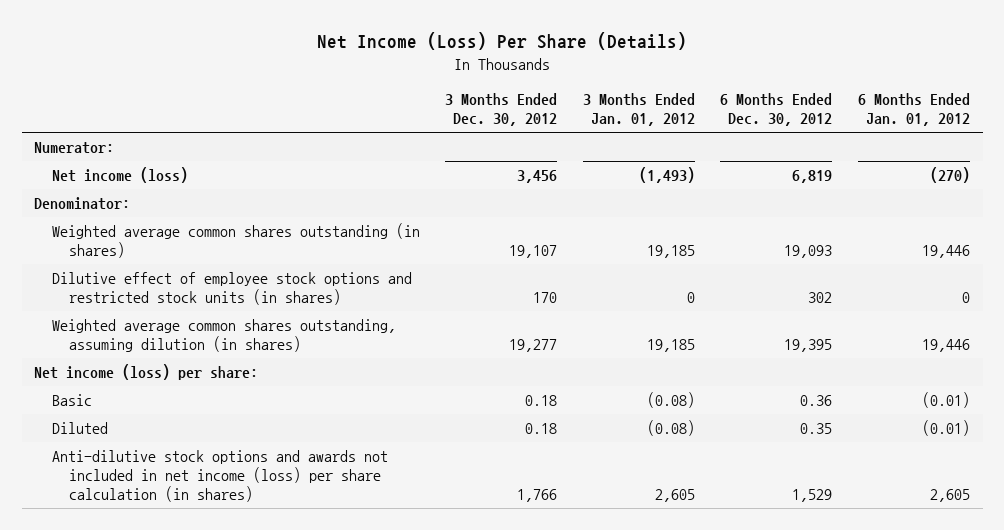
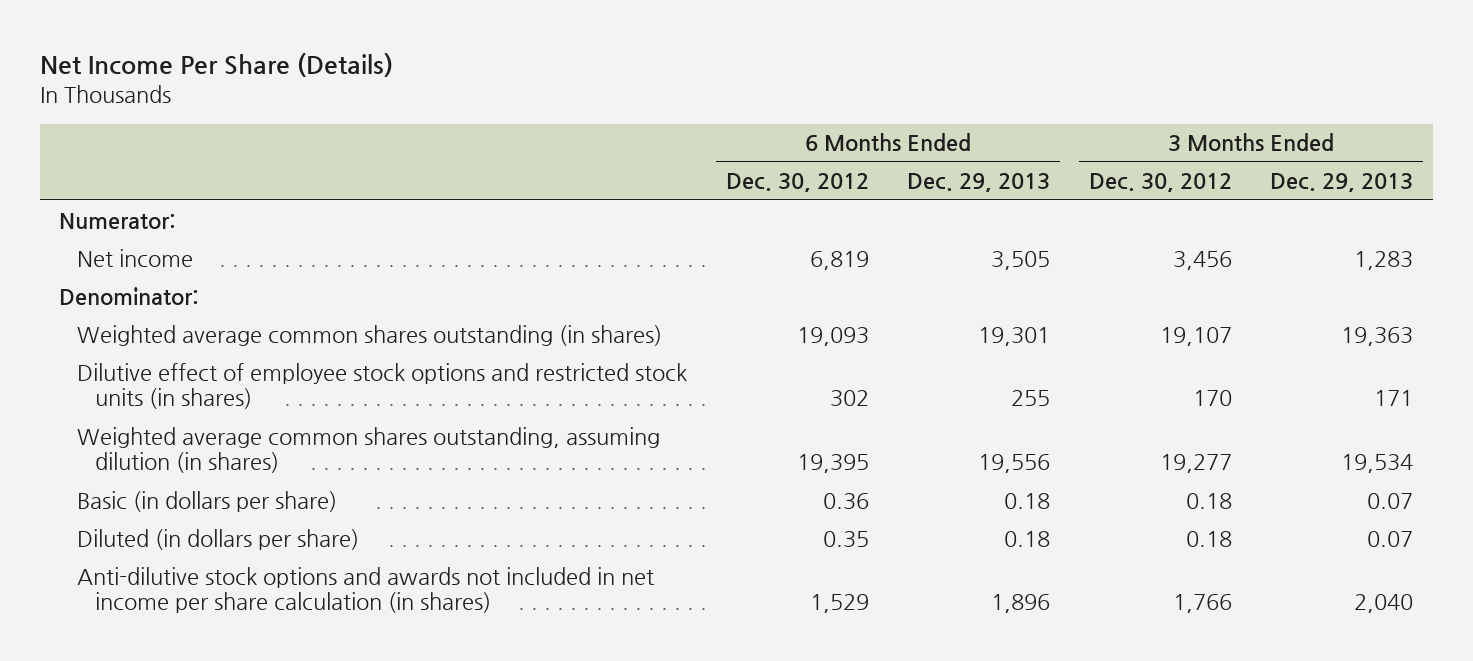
- Net Income (Loss) Per Share (Details)
+ Net Income Per Share (Details)
- | 3 Months Ended Dec. 30, 2012 | 3 Months Ended Jan. 01, 2012 | 6 Months Ended Dec. 30, 2012 | 6 Months Ended Jan. 01, 2012
+ | 6 Months Ended Dec. 30, 2012 | 6 Months Ended Dec. 29, 2013 | 3 Months Ended Dec. 30, 2012 | 3 Months Ended Dec. 29, 2013
- Net income (loss) | 3,456 | (1,493) | 6,819 | (270)
+ Net income | 6,819 | 3,505 | 3,456 | 1,283
- Net income (loss) per share:
- Basic | 0.18 | (0.08) | 0.36 | (0.01)
- Diluted | 0.18 | (0.08) | 0.35 | (0.01)
- Anti-dilutive stock options and awards not included in net income (loss) per share calculation (in shares) | 1,766 | 2,605 | 1,529 | 2,605
+ Basic (in dollars per share) | 0.36 | 0.18 | 0.18 | 0.07
+ Diluted (in dollars per share) | 0.35 | 0.18 | 0.18 | 0.07
+ Anti-dilutive stock options and awards not included in net income per share calculation (in shares) | 1,529 | 1,896 | 1,766 | 2,040

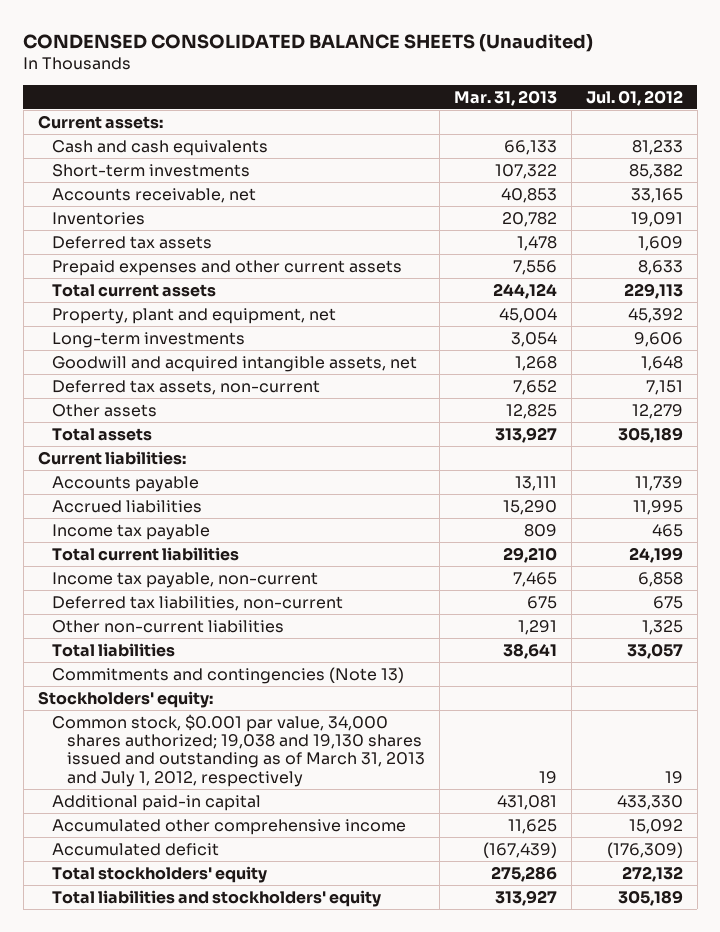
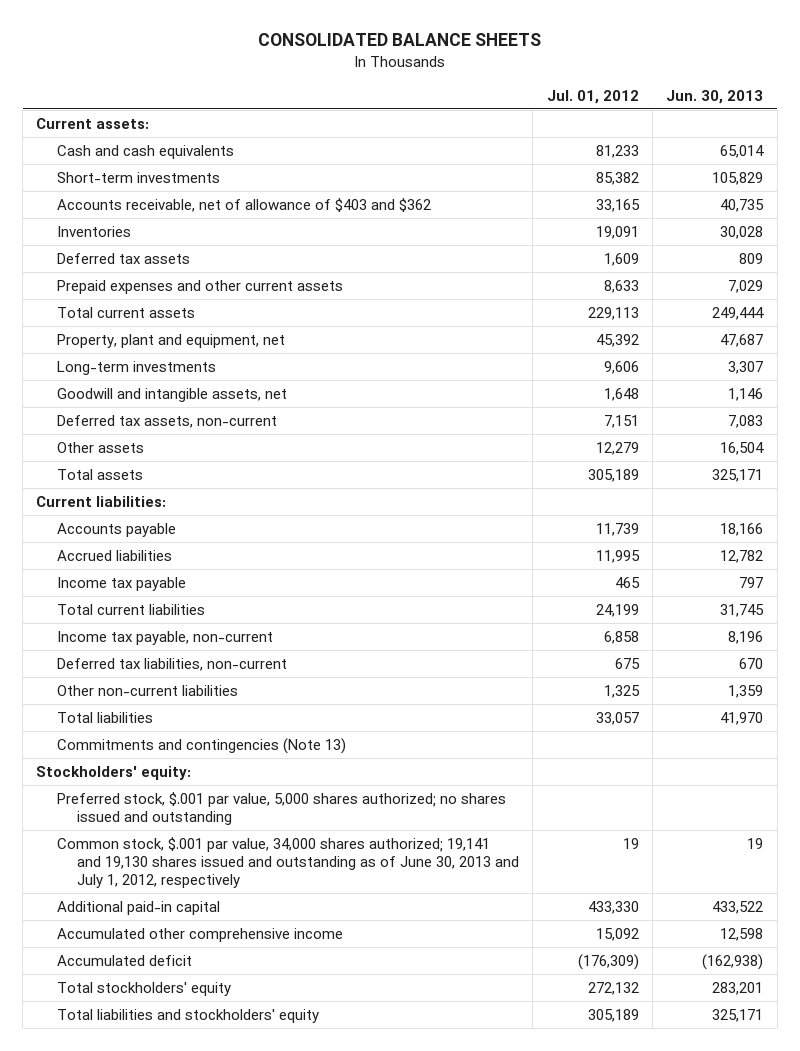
- CONDENSED CONSOLIDATED BALANCE SHEETS (Unaudited)
+ CONSOLIDATED BALANCE SHEETS
- | Mar. 31, 2013 | Jul. 01, 2012
+ | Jul. 01, 2012 | Jun. 30, 2013
- Accounts receivable, net | 40,853 | 33,165
+ Accounts receivable, net of allowance of $403 and $362 | 33,165 | 40,735
- Goodwill and acquired intangible assets, net | 1,268 | 1,648
+ Goodwill and intangible assets, net | 1,648 | 1,146
- Common stock, $0.001 par value, 34,000 shares authorized; 19,038 and 19,130 shares issued and outstanding as of March 31, 2013 and July 1, 2012, respectively | 19 | 19
+ Preferred stock, $.001 par value, 5,000 shares authorized; no shares issued and outstanding
+ Common stock, $.001 par value, 34,000 shares authorized; 19,141 and 19,130 shares issued and outstanding as of June 30, 2013 and July 1, 2012, respectively | 19 | 19

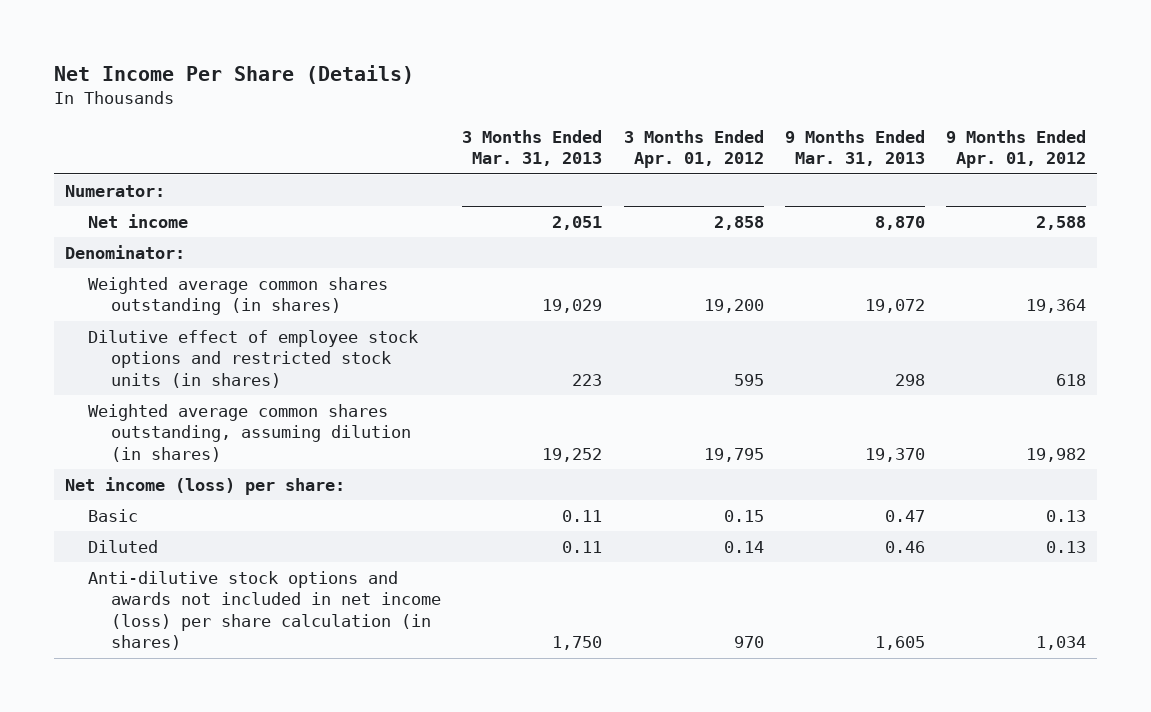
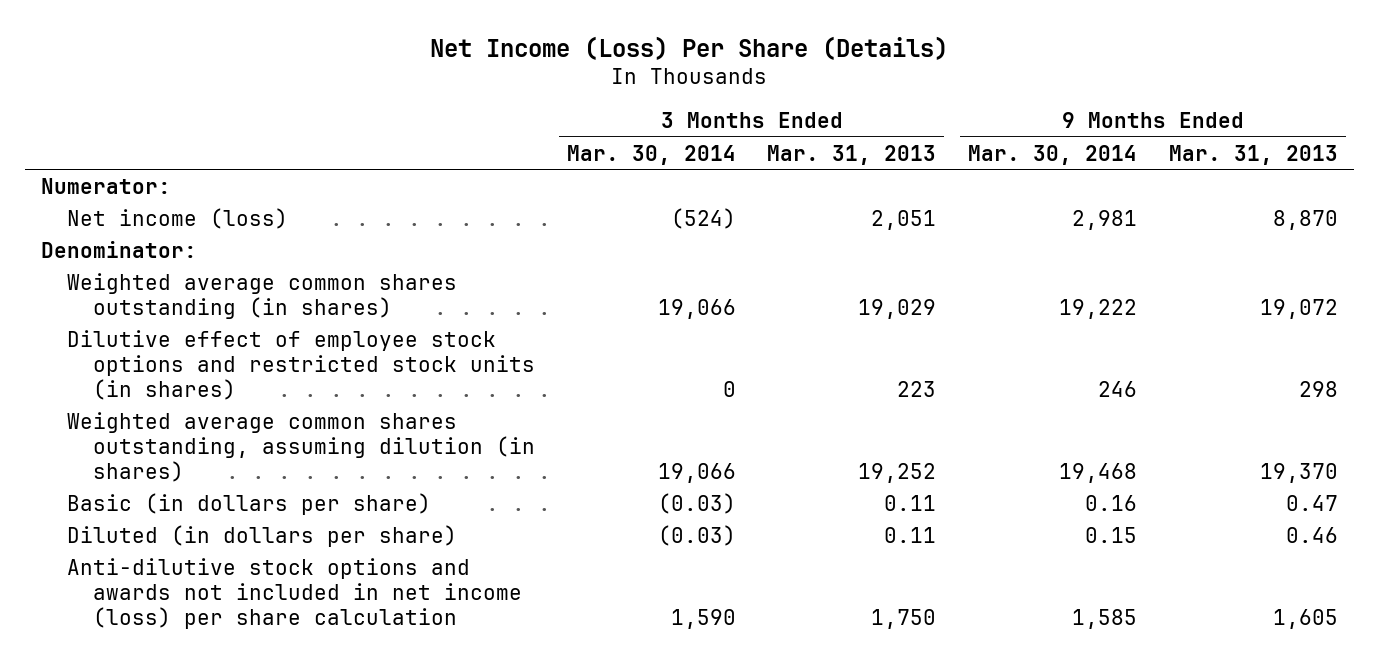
- Net Income Per Share (Details)
+ Net Income (Loss) Per Share (Details)
- | 3 Months Ended Mar. 31, 2013 | 3 Months Ended Apr. 01, 2012 | 9 Months Ended Mar. 31, 2013 | 9 Months Ended Apr. 01, 2012
+ | 3 Months Ended Mar. 30, 2014 | 3 Months Ended Mar. 31, 2013 | 9 Months Ended Mar. 30, 2014 | 9 Months Ended Mar. 31, 2013
- Net income | 2,051 | 2,858 | 8,870 | 2,588
+ Net income (loss) | (524) | 2,051 | 2,981 | 8,870
- Net income (loss) per share:
- Basic | 0.11 | 0.15 | 0.47 | 0.13
- Diluted | 0.11 | 0.14 | 0.46 | 0.13
- Anti-dilutive stock options and awards not included in net income (loss) per share calculation (in shares) | 1,750 | 970 | 1,605 | 1,034
+ Basic (in dollars per share) | (0.03) | 0.11 | 0.16 | 0.47
+ Diluted (in dollars per share) | (0.03) | 0.11 | 0.15 | 0.46
+ Anti-dilutive stock options and awards not included in net income (loss) per share calculation | 1,590 | 1,750 | 1,585 | 1,605

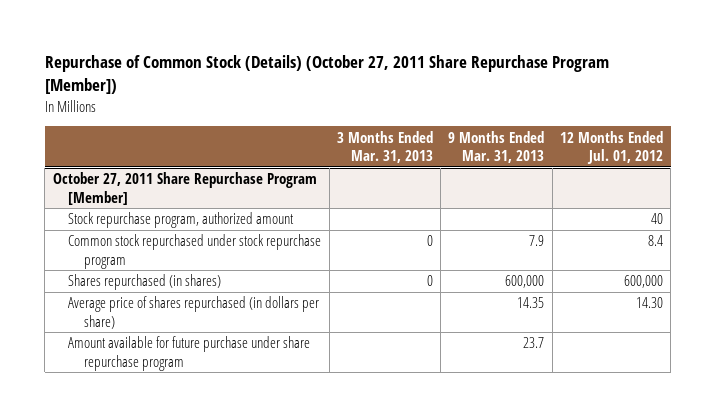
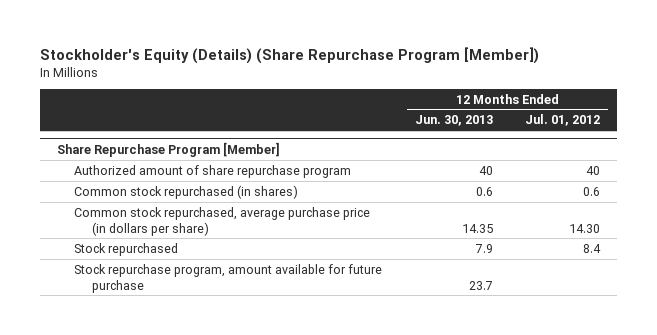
- Repurchase of Common Stock (Details) (October 27, 2011 Share Repurchase Program [Member])
+ Stockholder's Equity (Details) (Share Repurchase Program [Member])
- | 3 Months Ended Mar. 31, 2013 | 9 Months Ended Mar. 31, 2013 | 12 Months Ended Jul. 01, 2012
+ | 12 Months Ended Jun. 30, 2013 | 12 Months Ended Jul. 01, 2012
- October 27, 2011 Share Repurchase Program [Member]
- Stock repurchase program, authorized amount | | | 40
- Common stock repurchased under stock repurchase program | 0 | 7.9 | 8.4
- Shares repurchased (in shares) | 0 | 600,000 | 600,000
- Average price of shares repurchased (in dollars per share) | | 14.35 | 14.30
- Amount available for future purchase under share repurchase program | | 23.7 |
+ Share Repurchase Program [Member]
+ Authorized amount of share repurchase program | 40 | 40
+ Common stock repurchased (in shares) | 0.6 | 0.6
+ Common stock repurchased, average purchase price (in dollars per share) | 14.35 | 14.30
+ Stock repurchased | 7.9 | 8.4
+ Stock repurchase program, amount available for future purchase | 23.7 |

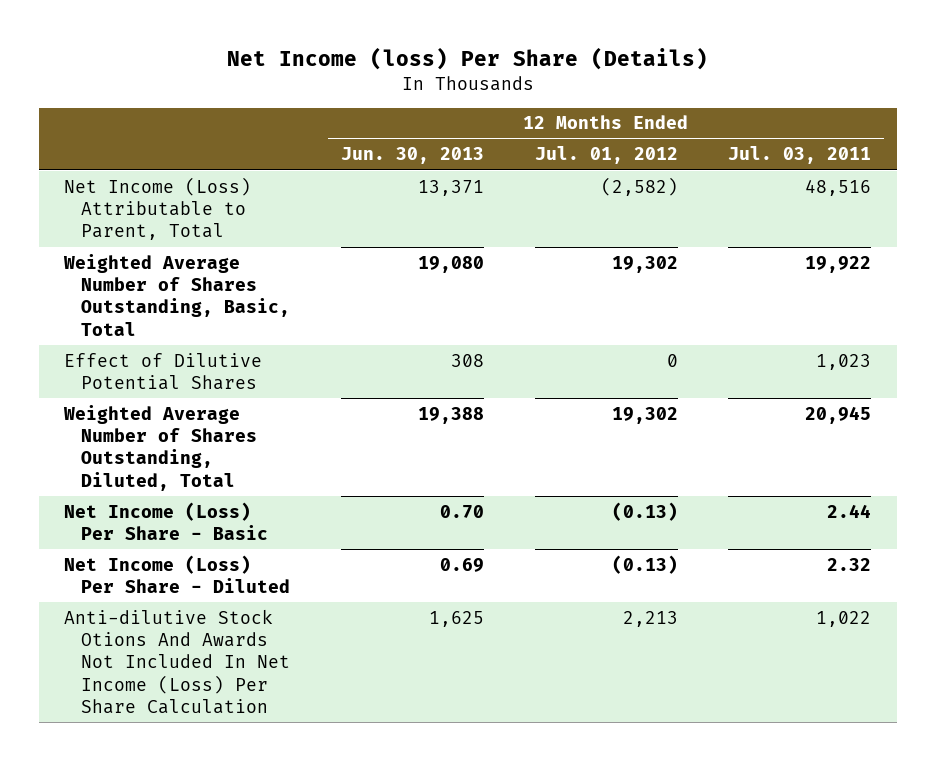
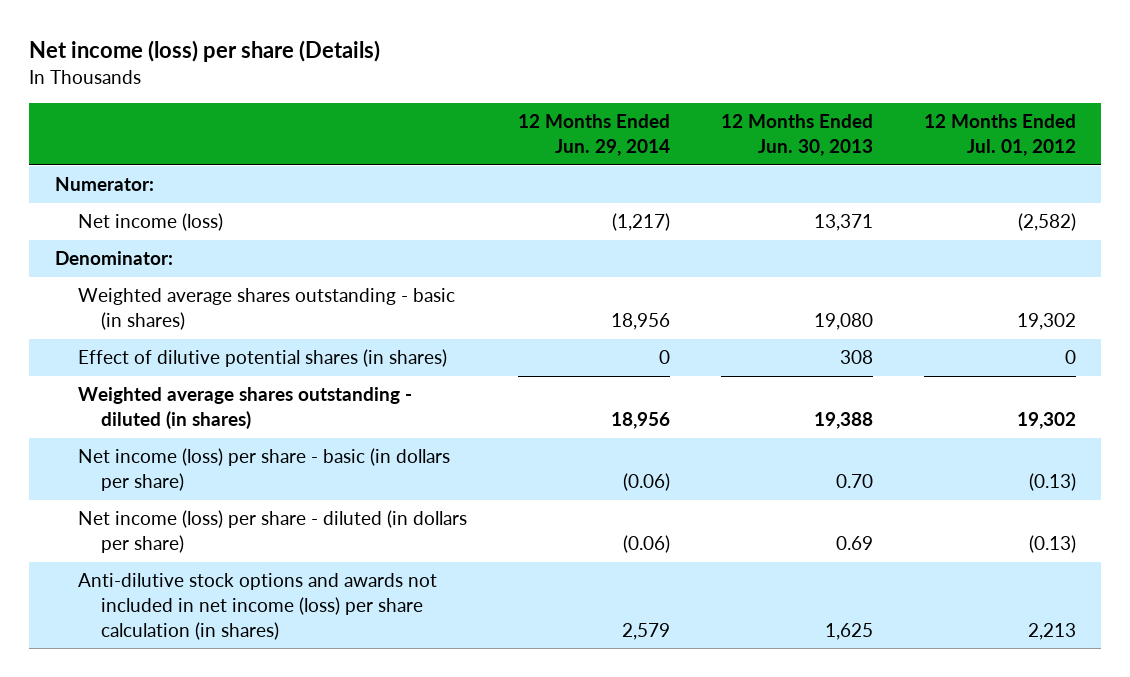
- Net Income (loss) Per Share (Details)
+ Net income (loss) per share (Details)
- | 12 Months Ended Jun. 30, 2013 | 12 Months Ended Jul. 01, 2012 | 12 Months Ended Jul. 03, 2011
+ | 12 Months Ended Jun. 29, 2014 | 12 Months Ended Jun. 30, 2013 | 12 Months Ended Jul. 01, 2012
- Net Income (Loss) Attributable to Parent, Total | 13,371 | (2,582) | 48,516
- Weighted Average Number of Shares Outstanding, Basic, Total | 19,080 | 19,302 | 19,922
- Effect of Dilutive Potential Shares | 308 | 0 | 1,023
- Weighted Average Number of Shares Outstanding, Diluted, Total | 19,388 | 19,302 | 20,945
- Net Income (Loss) Per Share - Basic | 0.70 | (0.13) | 2.44
- Net Income (Loss) Per Share - Diluted | 0.69 | (0.13) | 2.32
- Anti-dilutive Stock Otions And Awards Not Included In Net Income (Loss) Per Share Calculation | 1,625 | 2,213 | 1,022
+ Numerator:
+ Net income (loss) | (1,217) | 13,371 | (2,582)
+ Denominator:
+ Weighted average shares outstanding - basic (in shares) | 18,956 | 19,080 | 19,302
+ Effect of dilutive potential shares (in shares) | 0 | 308 | 0
+ Weighted average shares outstanding - diluted (in shares) | 18,956 | 19,388 | 19,302
+ Net income (loss) per share - basic (in dollars per share) | (0.06) | 0.70 | (0.13)
+ Net income (loss) per share - diluted (in dollars per share) | (0.06) | 0.69 | (0.13)
+ Anti-dilutive stock options and awards not included in net income (loss) per share calculation (in shares) | 2,579 | 1,625 | 2,213

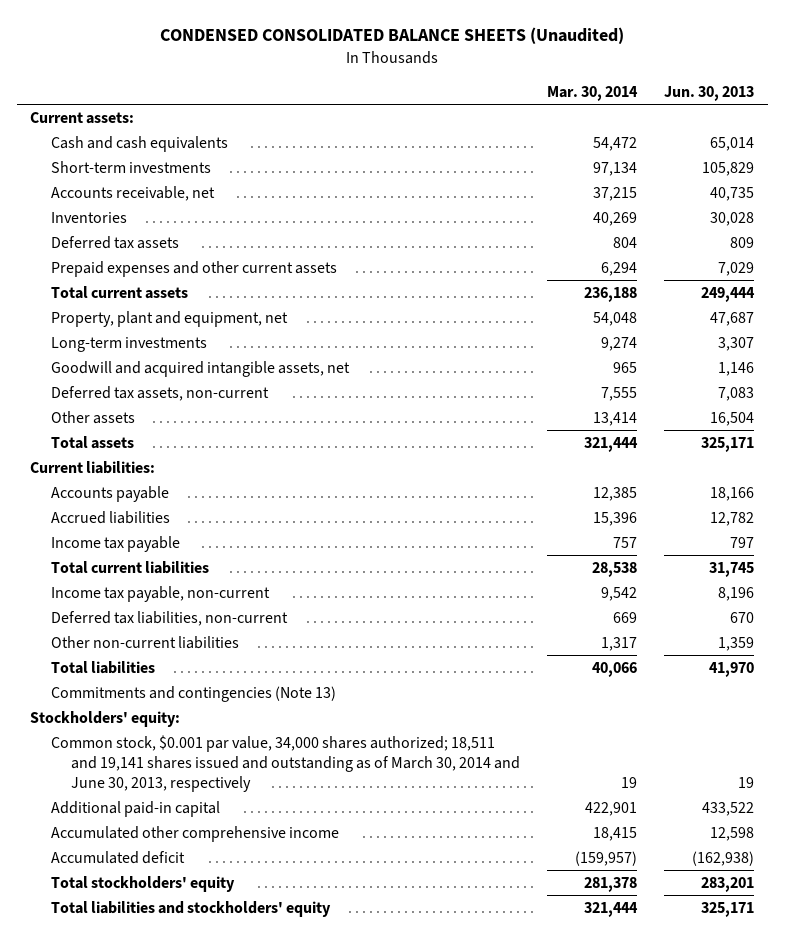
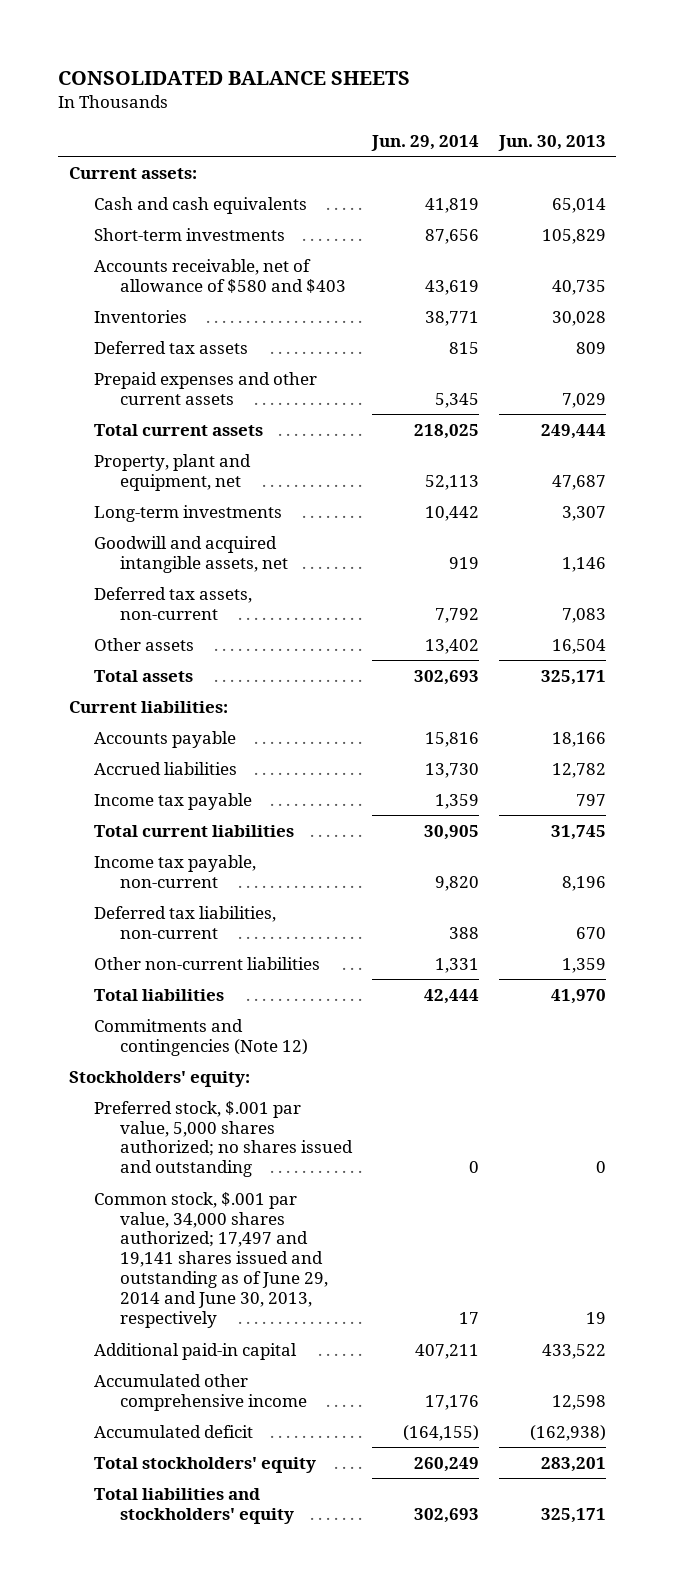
- CONDENSED CONSOLIDATED BALANCE SHEETS (Unaudited)
+ CONSOLIDATED BALANCE SHEETS
- | Mar. 30, 2014 | Jun. 30, 2013
+ | Jun. 29, 2014 | Jun. 30, 2013
- Accounts receivable, net | 37,215 | 40,735
+ Accounts receivable, net of allowance of $580 and $403 | 43,619 | 40,735
- Commitments and contingencies (Note 13)
+ Commitments and contingencies (Note 12)
- Common stock, $0.001 par value, 34,000 shares authorized; 18,511 and 19,141 shares issued and outstanding as of March 30, 2014 and June 30, 2013, respectively | 19 | 19
+ Preferred stock, $.001 par value, 5,000 shares authorized; no shares issued and outstanding | 0 | 0
+ Common stock, $.001 par value, 34,000 shares authorized; 17,497 and 19,141 shares issued and outstanding as of June 29, 2014 and June 30, 2013, respectively | 17 | 19

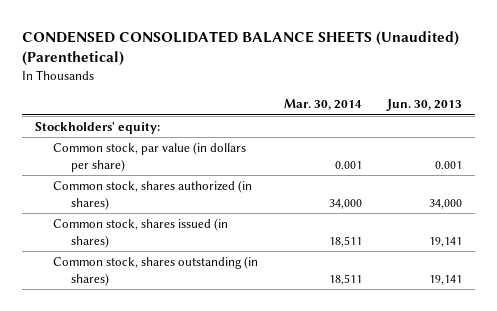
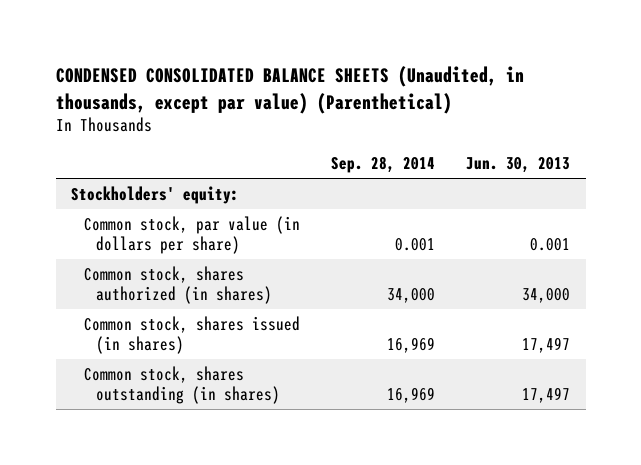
- CONDENSED CONSOLIDATED BALANCE SHEETS (Unaudited) (Parenthetical)
+ CONDENSED CONSOLIDATED BALANCE SHEETS (Unaudited, in thousands, except par value) (Parenthetical)
- | Mar. 30, 2014 | Jun. 30, 2013
+ | Sep. 28, 2014 | Jun. 30, 2013
- Common stock, shares issued (in shares) | 18,511 | 19,141
- Common stock, shares outstanding (in shares) | 18,511 | 19,141
+ Common stock, shares issued (in shares) | 16,969 | 17,497
+ Common stock, shares outstanding (in shares) | 16,969 | 17,497

